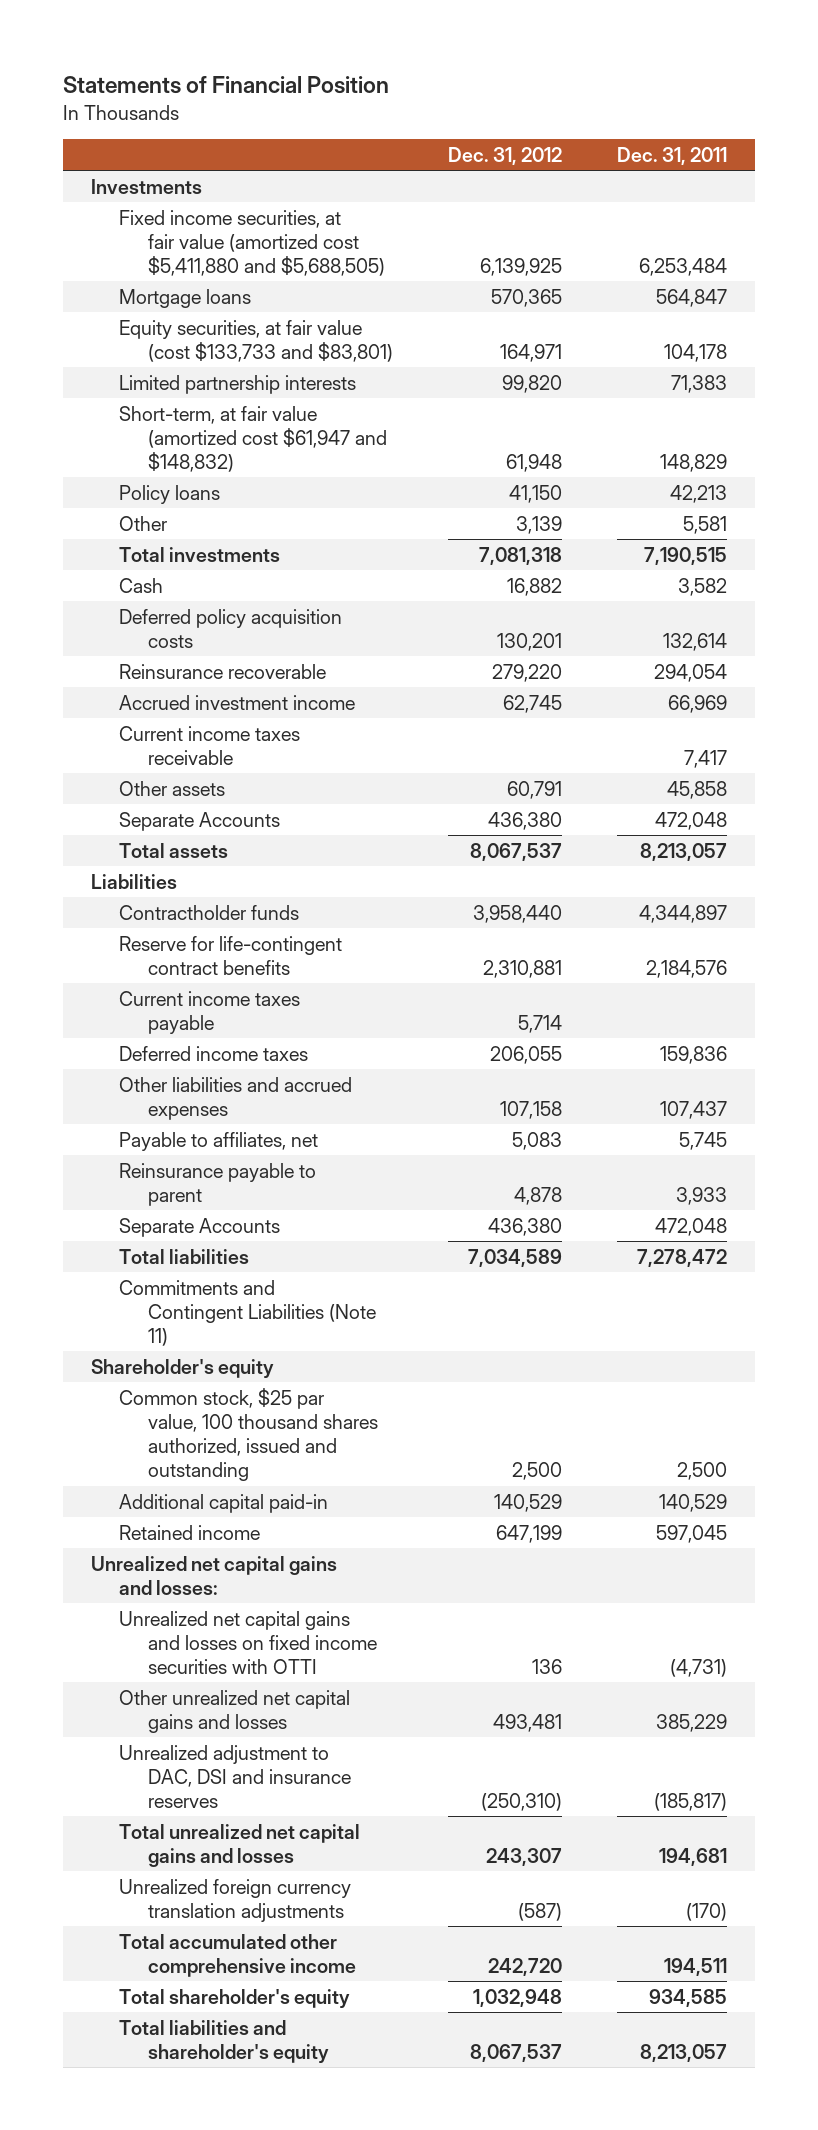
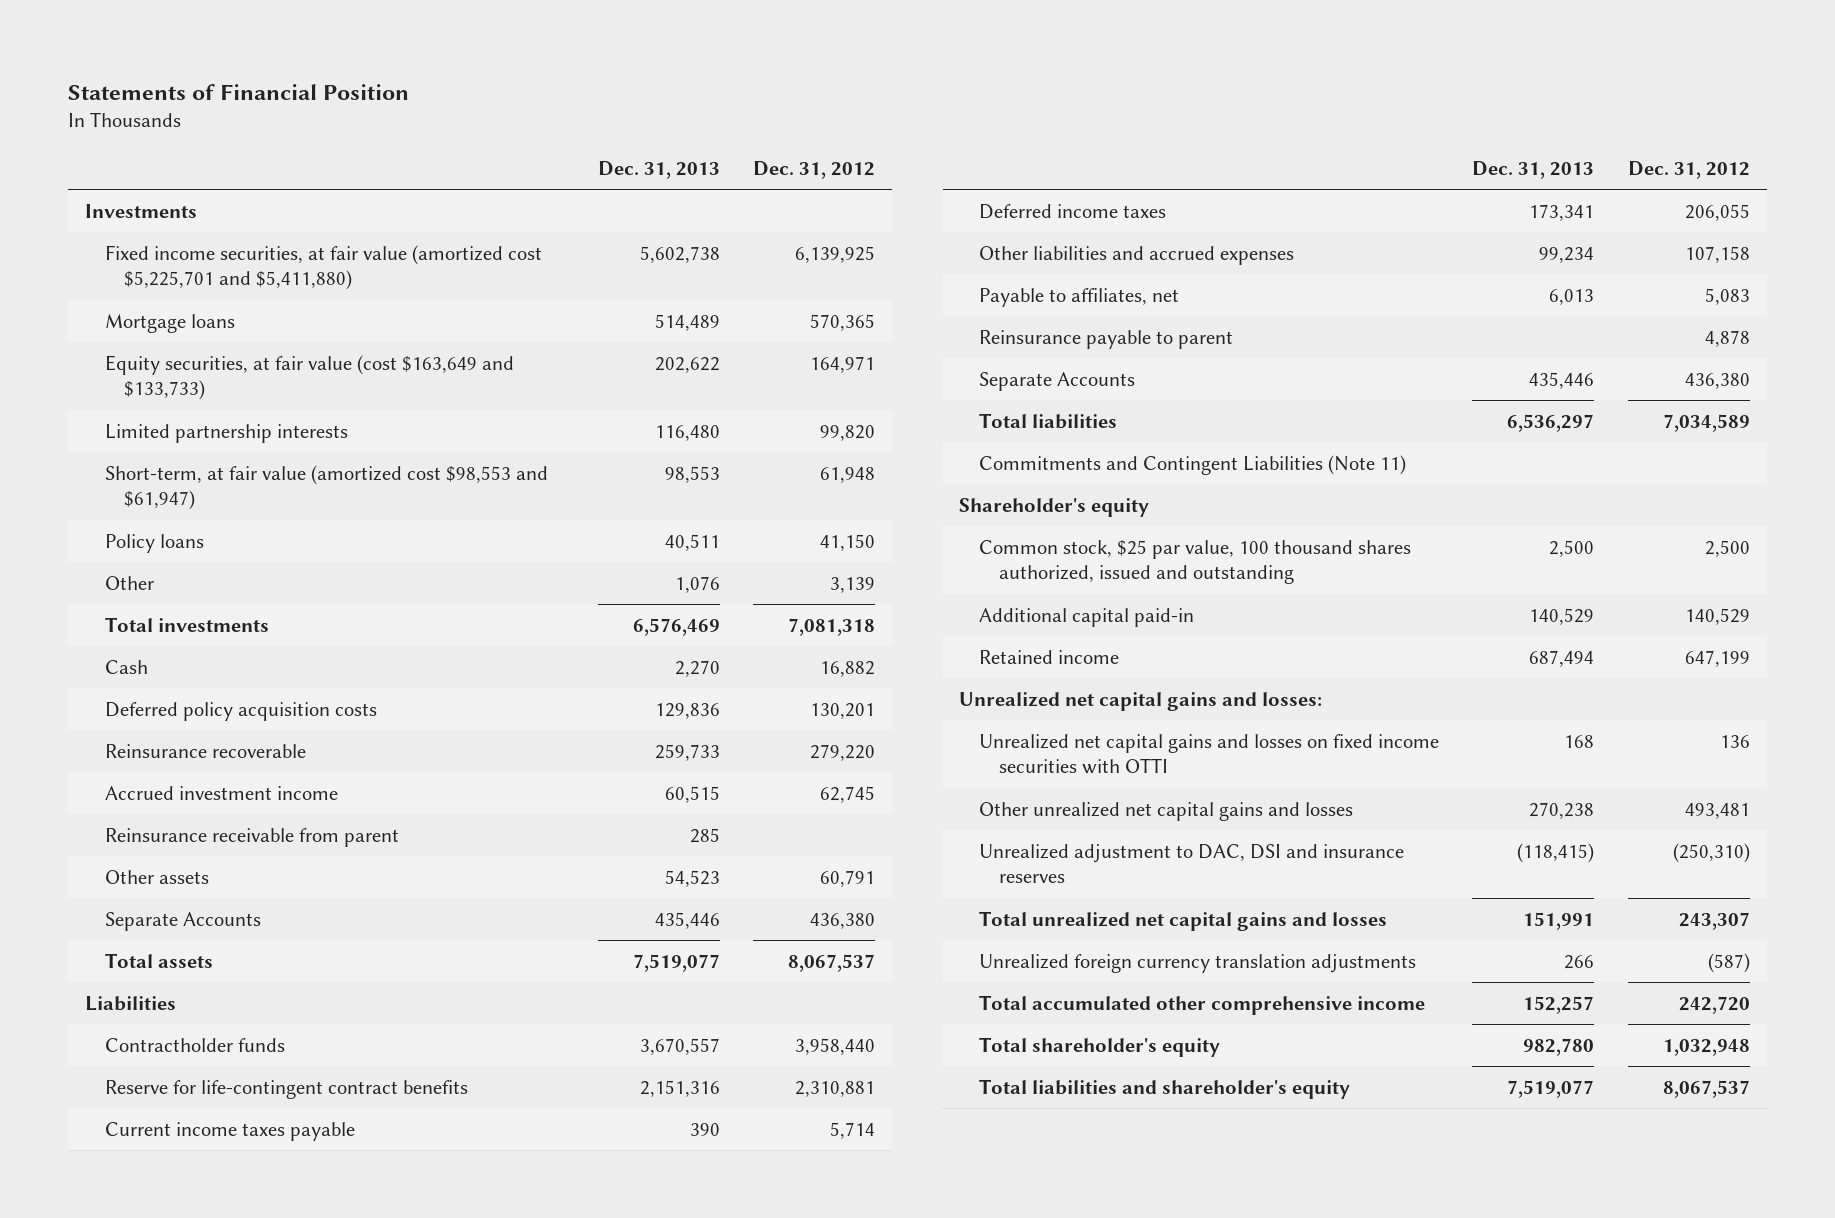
- | Dec. 31, 2012 | Dec. 31, 2011
+ | Dec. 31, 2013 | Dec. 31, 2012
- Fixed income securities, at fair value (amortized cost $5,411,880 and $5,688,505) | 6,139,925 | 6,253,484
+ Fixed income securities, at fair value (amortized cost $5,225,701 and $5,411,880) | 5,602,738 | 6,139,925
- Equity securities, at fair value (cost $133,733 and $83,801) | 164,971 | 104,178
+ Equity securities, at fair value (cost $163,649 and $133,733) | 202,622 | 164,971
- Short-term, at fair value (amortized cost $61,947 and $148,832) | 61,948 | 148,829
+ Short-term, at fair value (amortized cost $98,553 and $61,947) | 98,553 | 61,948
- Current income taxes receivable | | 7,417
+ Reinsurance receivable from parent | 285 |

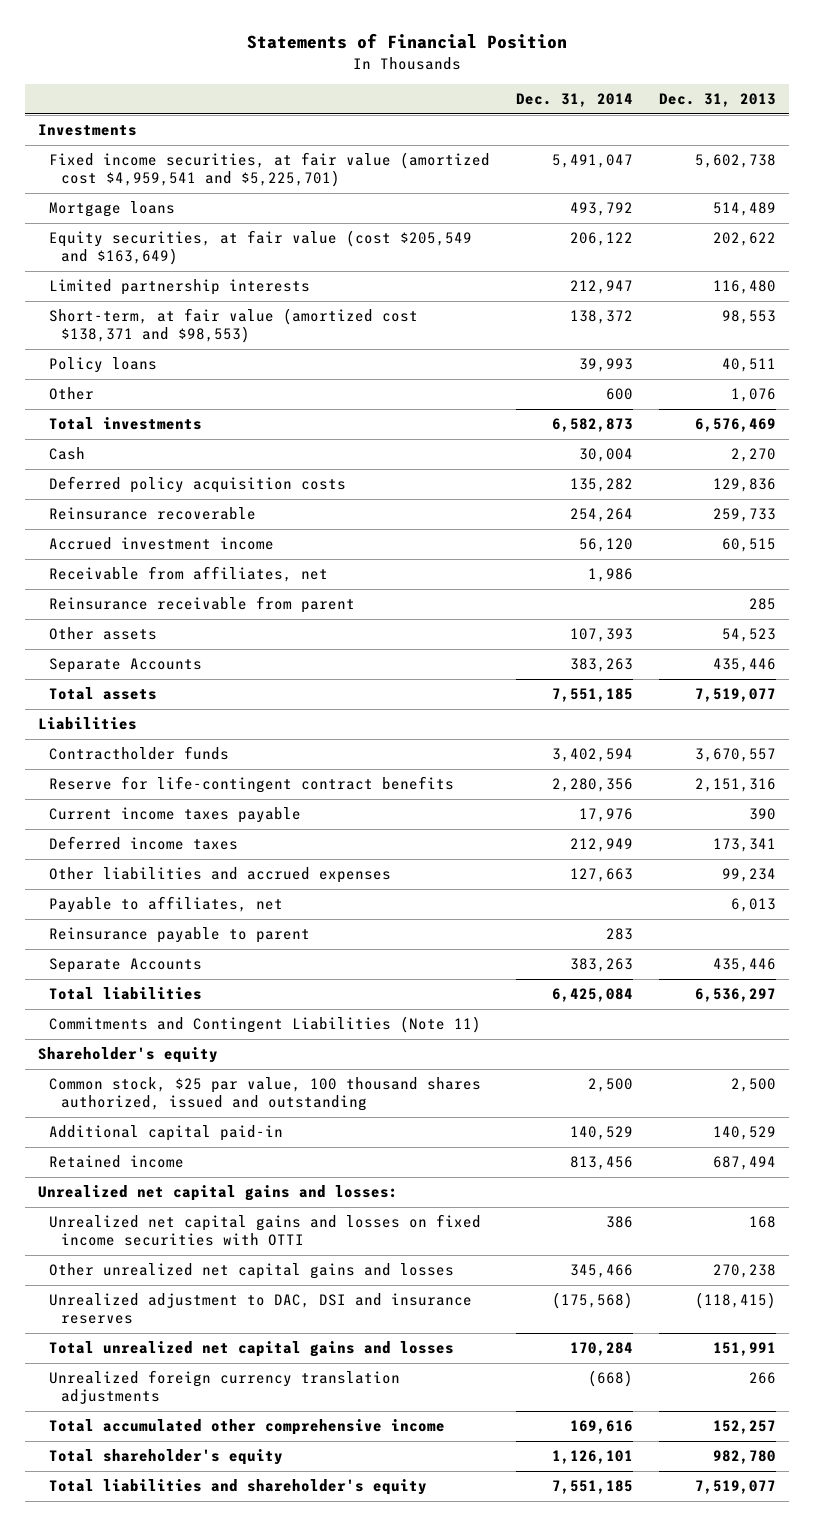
- | Dec. 31, 2013 | Dec. 31, 2012
+ | Dec. 31, 2014 | Dec. 31, 2013
- Fixed income securities, at fair value (amortized cost $5,225,701 and $5,411,880) | 5,602,738 | 6,139,925
+ Fixed income securities, at fair value (amortized cost $4,959,541 and $5,225,701) | 5,491,047 | 5,602,738
- Equity securities, at fair value (cost $163,649 and $133,733) | 202,622 | 164,971
+ Equity securities, at fair value (cost $205,549 and $163,649) | 206,122 | 202,622
- Short-term, at fair value (amortized cost $98,553 and $61,947) | 98,553 | 61,948
+ Short-term, at fair value (amortized cost $138,371 and $98,553) | 138,372 | 98,553
+ Receivable from affiliates, net | 1,986 |

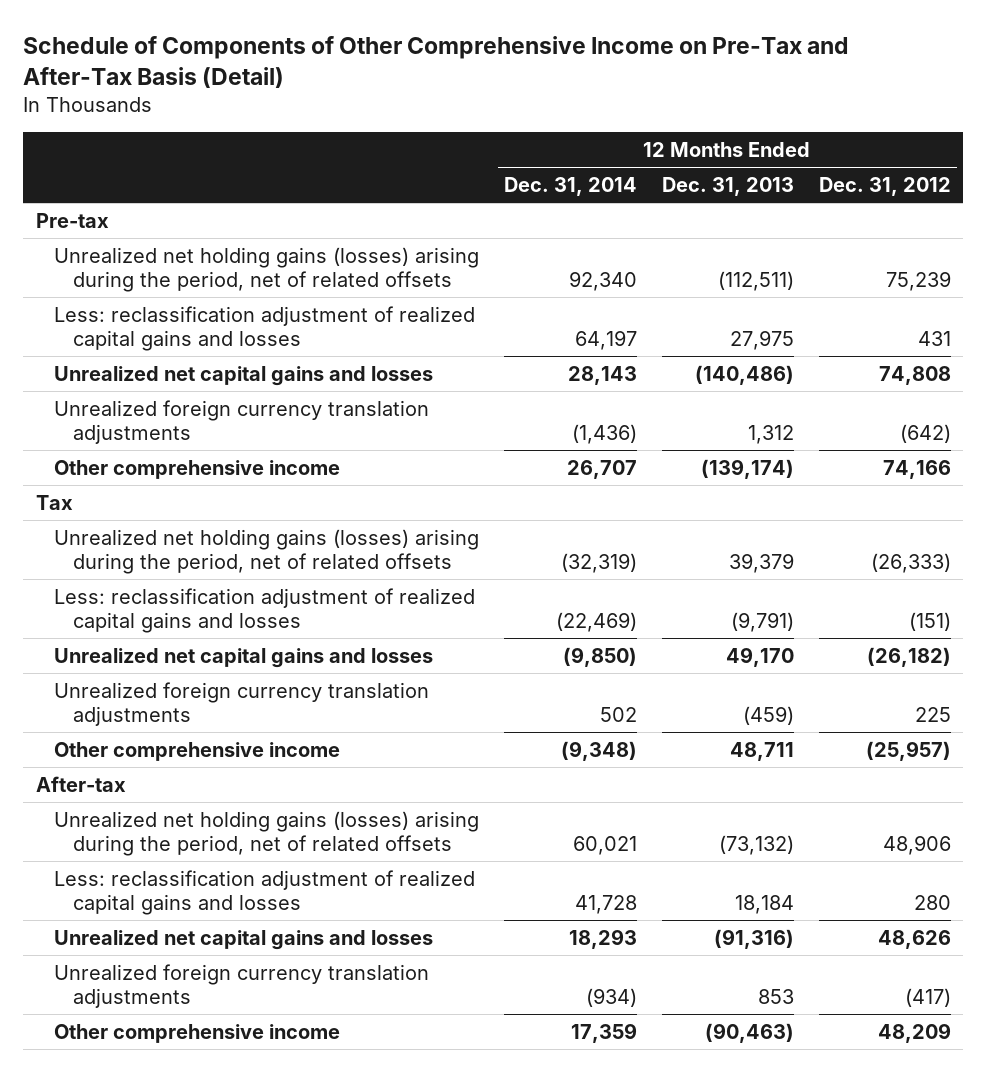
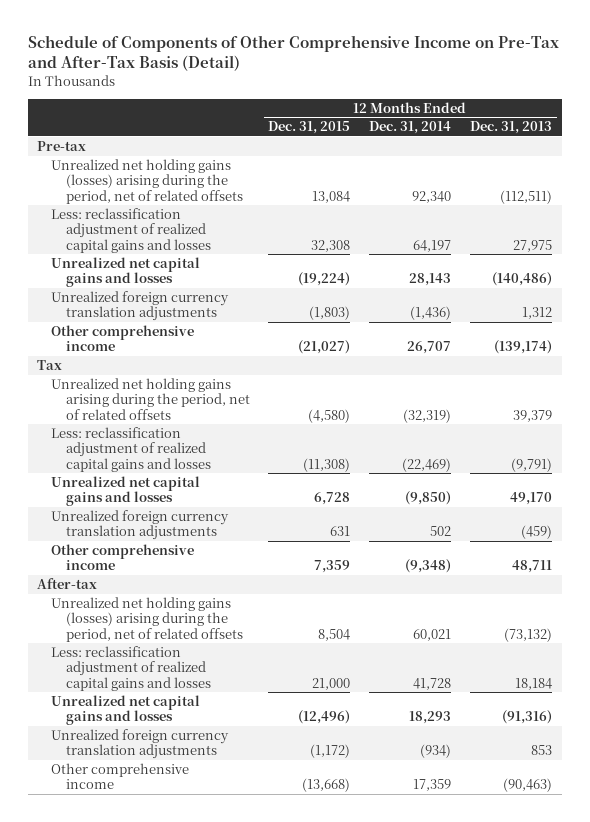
- | 12 Months Ended Dec. 31, 2014 | 12 Months Ended Dec. 31, 2013 | 12 Months Ended Dec. 31, 2012
+ | 12 Months Ended Dec. 31, 2015 | 12 Months Ended Dec. 31, 2014 | 12 Months Ended Dec. 31, 2013
- Unrealized net holding gains (losses) arising during the period, net of related offsets | (32,319) | 39,379 | (26,333)
+ Unrealized net holding gains arising during the period, net of related offsets | (4,580) | (32,319) | 39,379

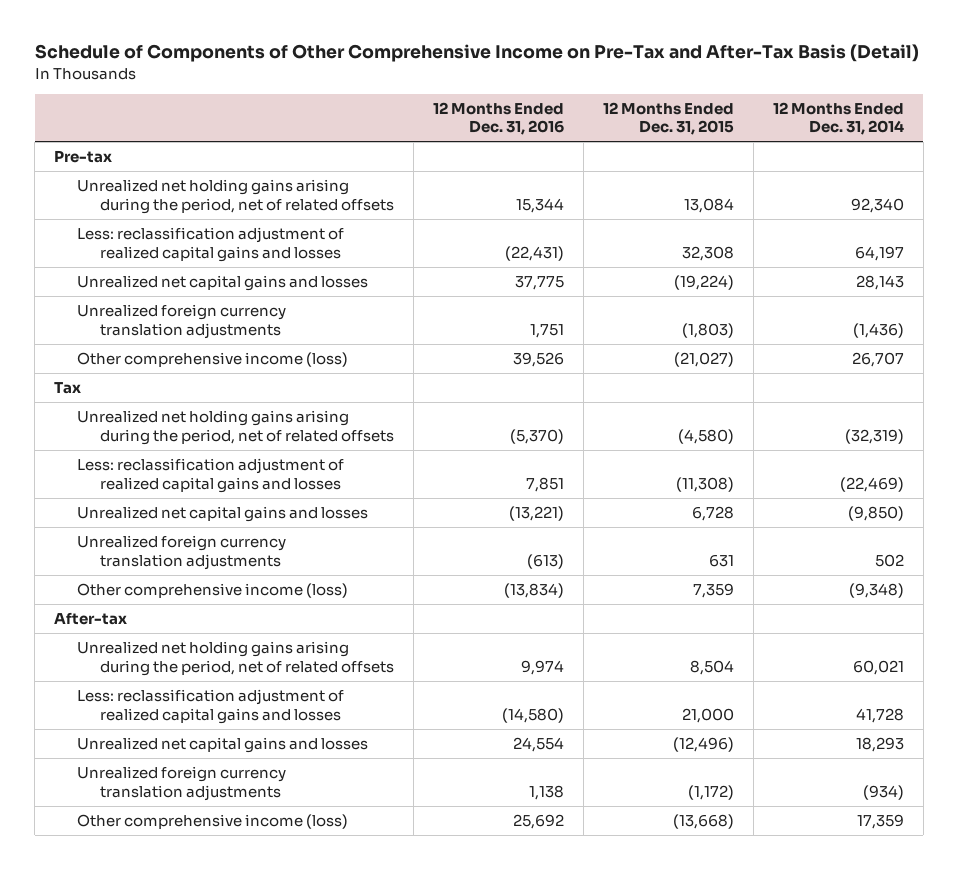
- | 12 Months Ended Dec. 31, 2015 | 12 Months Ended Dec. 31, 2014 | 12 Months Ended Dec. 31, 2013
+ | 12 Months Ended Dec. 31, 2016 | 12 Months Ended Dec. 31, 2015 | 12 Months Ended Dec. 31, 2014
- Unrealized net holding gains (losses) arising during the period, net of related offsets | 13,084 | 92,340 | (112,511)
+ Unrealized net holding gains arising during the period, net of related offsets | 15,344 | 13,084 | 92,340
- Other comprehensive income | (21,027) | 26,707 | (139,174)
+ Other comprehensive income (loss) | 39,526 | (21,027) | 26,707
- Other comprehensive income | 7,359 | (9,348) | 48,711
+ Other comprehensive income (loss) | (13,834) | 7,359 | (9,348)
- Unrealized net holding gains (losses) arising during the period, net of related offsets | 8,504 | 60,021 | (73,132)
+ Unrealized net holding gains arising during the period, net of related offsets | 9,974 | 8,504 | 60,021
- Other comprehensive income | (13,668) | 17,359 | (90,463)
+ Other comprehensive income (loss) | 25,692 | (13,668) | 17,359

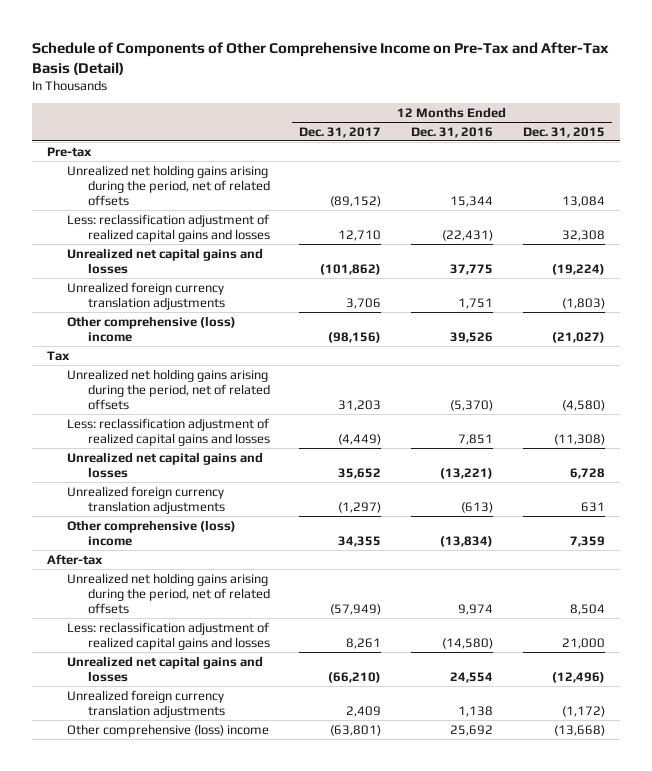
- | 12 Months Ended Dec. 31, 2016 | 12 Months Ended Dec. 31, 2015 | 12 Months Ended Dec. 31, 2014
+ | 12 Months Ended Dec. 31, 2017 | 12 Months Ended Dec. 31, 2016 | 12 Months Ended Dec. 31, 2015
- Other comprehensive income (loss) | 39,526 | (21,027) | 26,707
+ Other comprehensive (loss) income | (98,156) | 39,526 | (21,027)
- Other comprehensive income (loss) | (13,834) | 7,359 | (9,348)
+ Other comprehensive (loss) income | 34,355 | (13,834) | 7,359
- Other comprehensive income (loss) | 25,692 | (13,668) | 17,359
+ Other comprehensive (loss) income | (63,801) | 25,692 | (13,668)

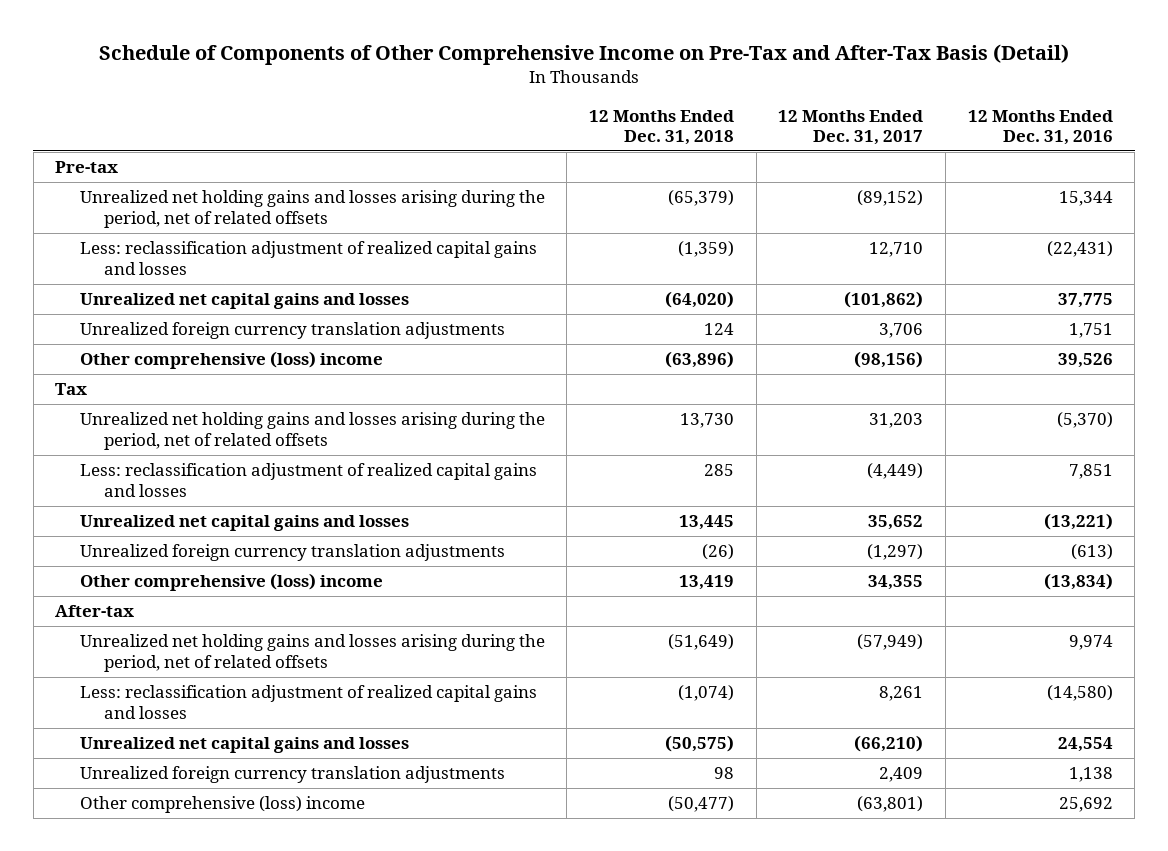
- | 12 Months Ended Dec. 31, 2017 | 12 Months Ended Dec. 31, 2016 | 12 Months Ended Dec. 31, 2015
+ | 12 Months Ended Dec. 31, 2018 | 12 Months Ended Dec. 31, 2017 | 12 Months Ended Dec. 31, 2016
- Unrealized net holding gains arising during the period, net of related offsets | (89,152) | 15,344 | 13,084
+ Unrealized net holding gains and losses arising during the period, net of related offsets | (65,379) | (89,152) | 15,344
- Unrealized net holding gains arising during the period, net of related offsets | 31,203 | (5,370) | (4,580)
+ Unrealized net holding gains and losses arising during the period, net of related offsets | 13,730 | 31,203 | (5,370)
- Unrealized net holding gains arising during the period, net of related offsets | (57,949) | 9,974 | 8,504
+ Unrealized net holding gains and losses arising during the period, net of related offsets | (51,649) | (57,949) | 9,974

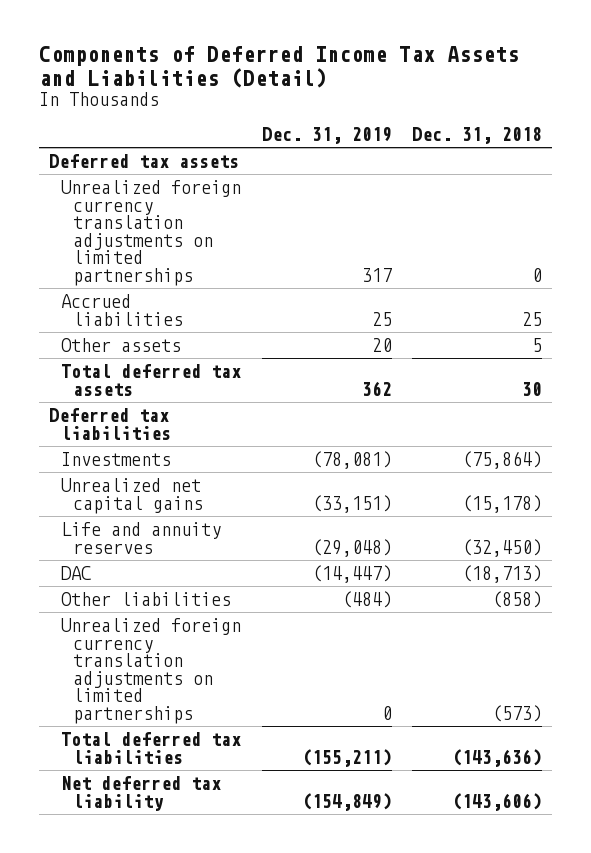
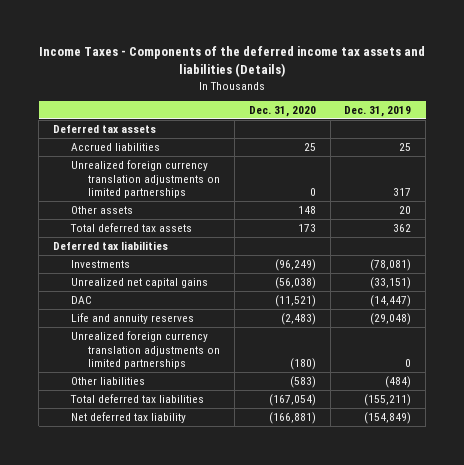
- Components of Deferred Income Tax Assets and Liabilities (Detail)
+ Income Taxes - Components of the deferred income tax assets and liabilities (Details)
- | Dec. 31, 2019 | Dec. 31, 2018
+ | Dec. 31, 2020 | Dec. 31, 2019
moved down: Unrealized foreign currency translation adjustments on limited partnerships | 0 | 317
moved down: Life and annuity reserves | (2,483) | (29,048)
moved down: Other liabilities | (583) | (484)

